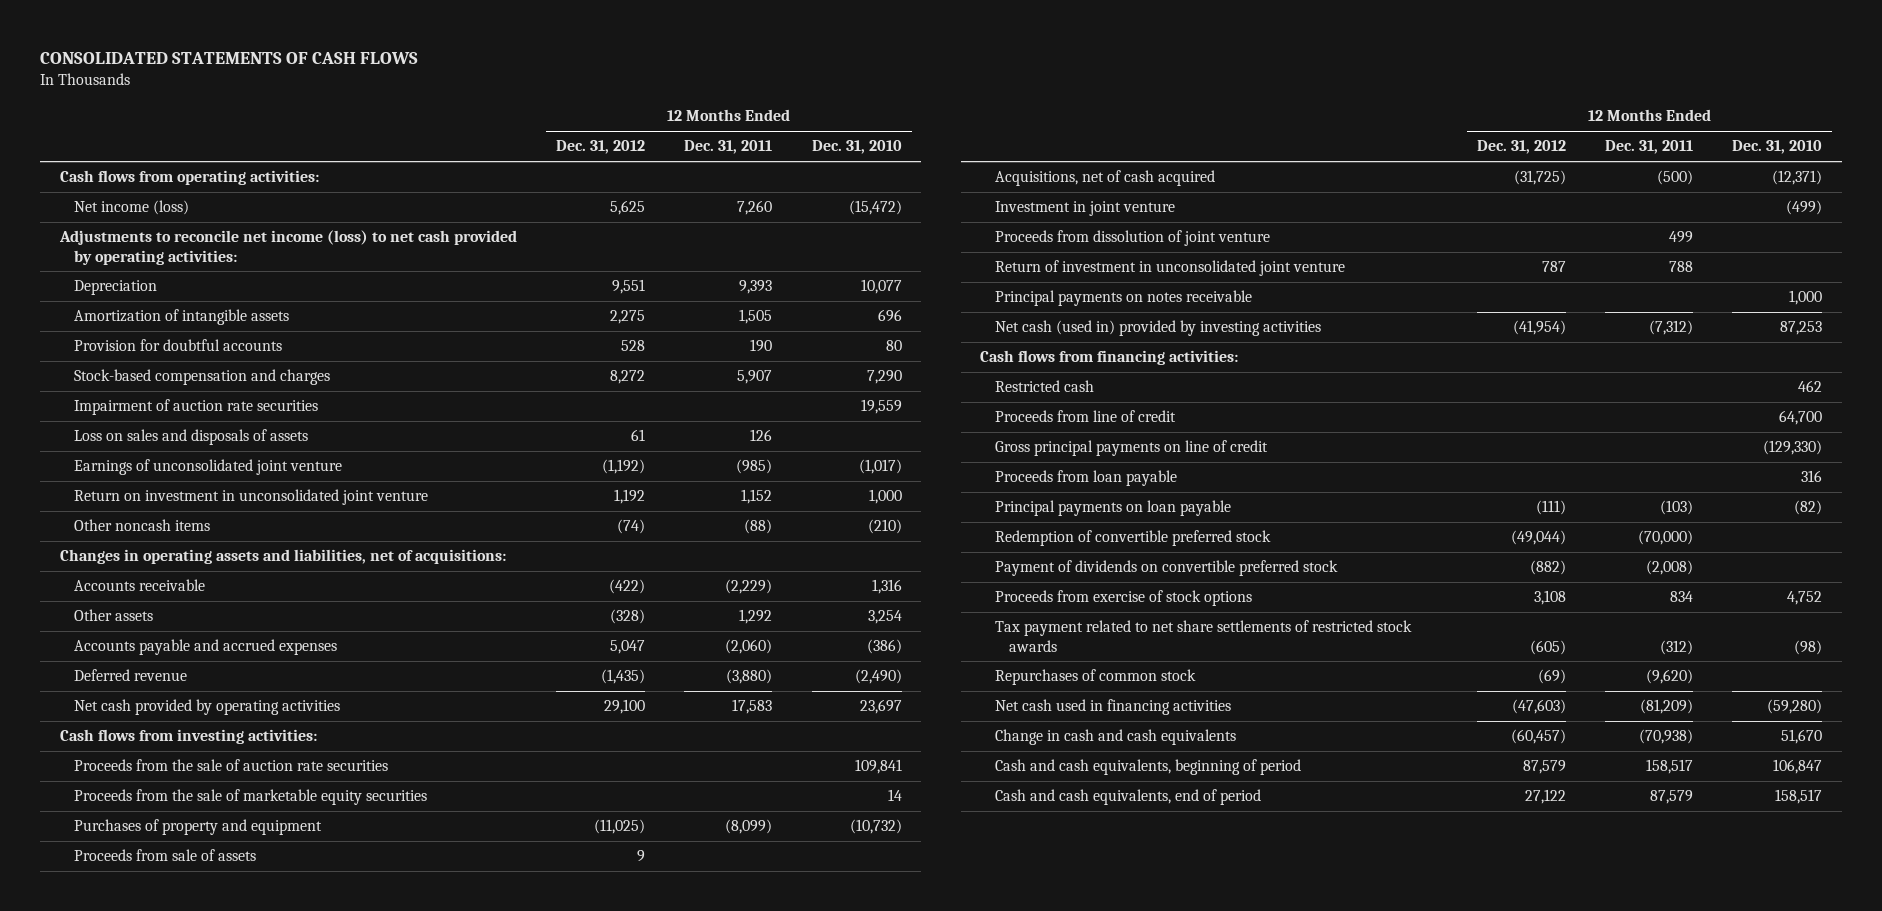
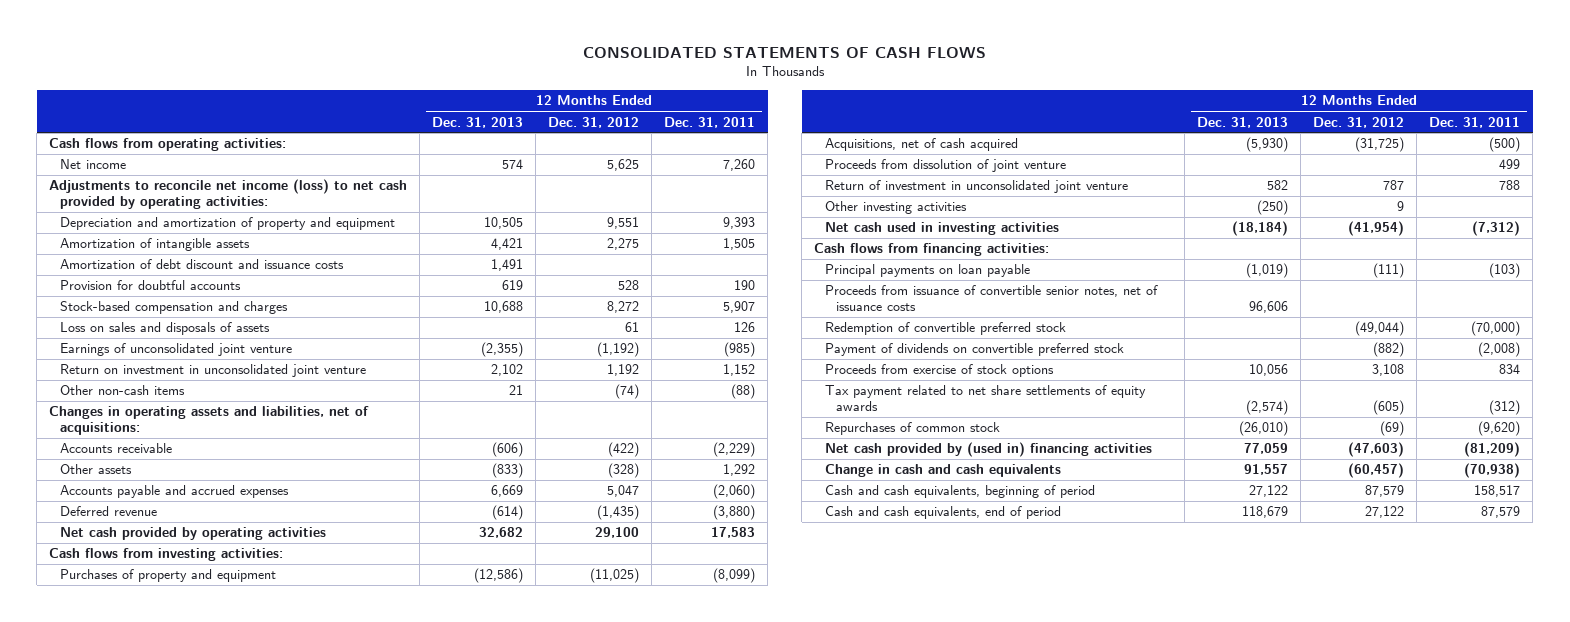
- | 12 Months Ended Dec. 31, 2012 | 12 Months Ended Dec. 31, 2011 | 12 Months Ended Dec. 31, 2010
+ | 12 Months Ended Dec. 31, 2013 | 12 Months Ended Dec. 31, 2012 | 12 Months Ended Dec. 31, 2011
- Net income (loss) | 5,625 | 7,260 | (15,472)
+ Net income | 574 | 5,625 | 7,260
- Depreciation | 9,551 | 9,393 | 10,077
+ Depreciation and amortization of property and equipment | 10,505 | 9,551 | 9,393
+ Amortization of debt discount and issuance costs | 1,491 | |
- Impairment of auction rate securities | | | 19,559
- Other noncash items | (74) | (88) | (210)
+ Other non-cash items | 21 | (74) | (88)
- Proceeds from the sale of auction rate securities | | | 109,841
- Proceeds from the sale of marketable equity securities | | | 14
- Proceeds from sale of assets | 9 | |
- Investment in joint venture | | | (499)
- Principal payments on notes receivable | | | 1,000
- Net cash (used in) provided by investing activities | (41,954) | (7,312) | 87,253
+ Other investing activities | (250) | 9 |
+ Net cash used in investing activities | (18,184) | (41,954) | (7,312)
- Restricted cash | | | 462
- Proceeds from line of credit | | | 64,700
- Gross principal payments on line of credit | | | (129,330)
- Proceeds from loan payable | | | 316
+ Proceeds from issuance of convertible senior notes, net of issuance costs | 96,606 | |
- Tax payment related to net share settlements of restricted stock awards | (605) | (312) | (98)
+ Tax payment related to net share settlements of equity awards | (2,574) | (605) | (312)
- Net cash used in financing activities | (47,603) | (81,209) | (59,280)
+ Net cash provided by (used in) financing activities | 77,059 | (47,603) | (81,209)

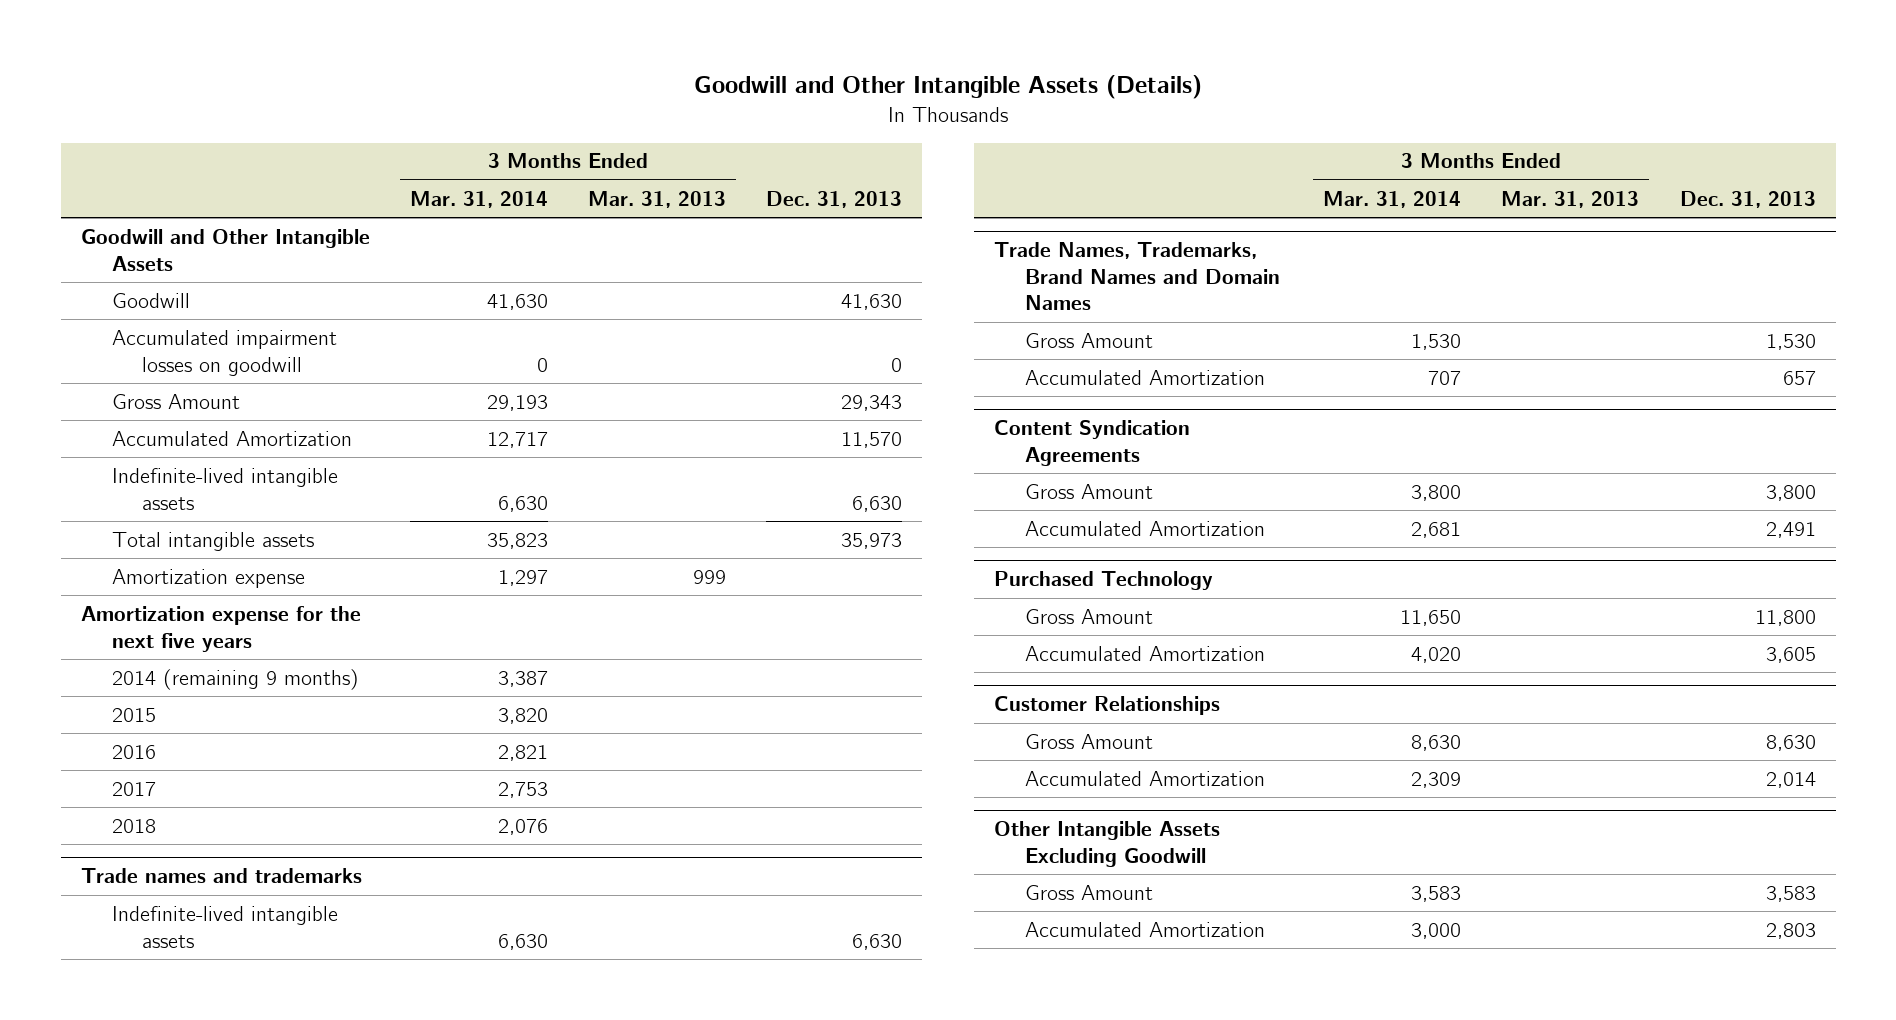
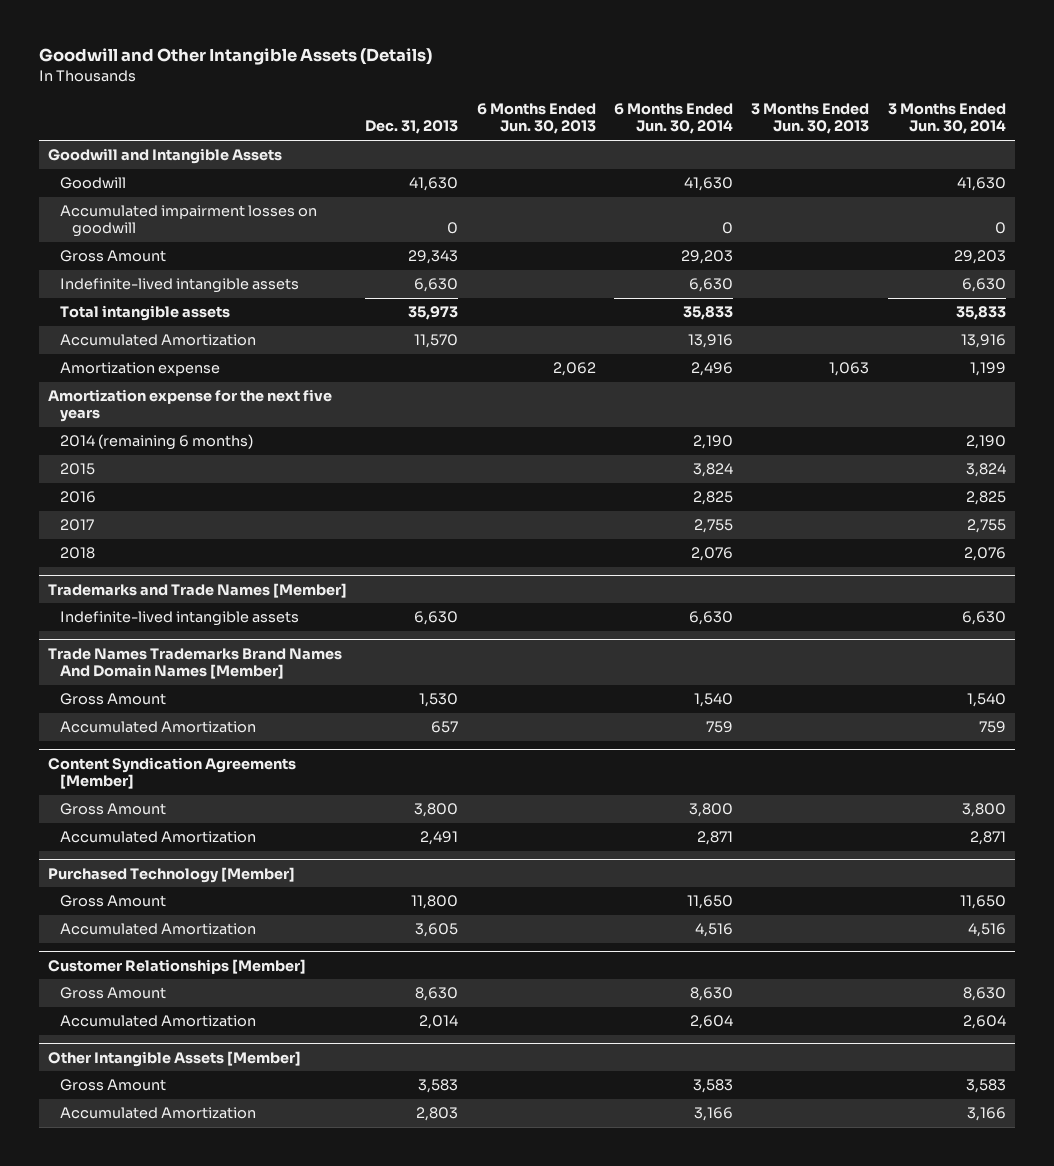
- | 3 Months Ended Mar. 31, 2014 | 3 Months Ended Mar. 31, 2013 | Dec. 31, 2013
+ | Dec. 31, 2013 | 6 Months Ended Jun. 30, 2013 | 6 Months Ended Jun. 30, 2014 | 3 Months Ended Jun. 30, 2013 | 3 Months Ended Jun. 30, 2014
- Goodwill and Other Intangible Assets
+ Goodwill and Intangible Assets
moved down: Accumulated Amortization | 11,570 | | 13,916 | | 13,916
- 2014 (remaining 9 months) | 3,387 | |
+ 2014 (remaining 6 months) | | | 2,190 | | 2,190
- Trade names and trademarks
+ Trademarks and Trade Names [Member]
- Trade Names, Trademarks, Brand Names and Domain Names
+ Trade Names Trademarks Brand Names And Domain Names [Member]
- Content Syndication Agreements
+ Content Syndication Agreements [Member]
- Purchased Technology
+ Purchased Technology [Member]
- Customer Relationships
+ Customer Relationships [Member]
- Other Intangible Assets Excluding Goodwill
+ Other Intangible Assets [Member]

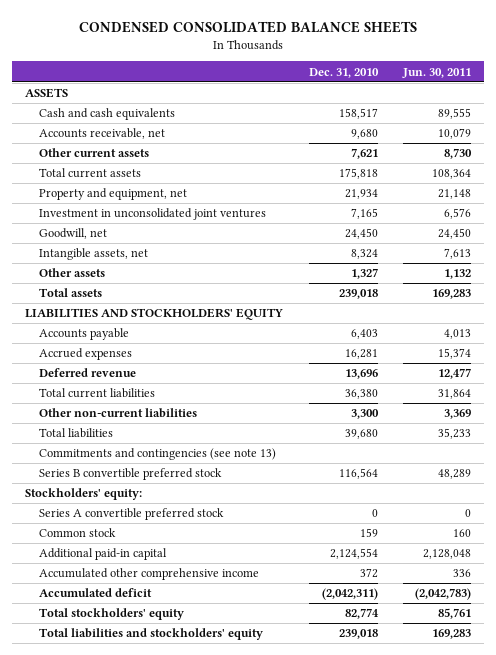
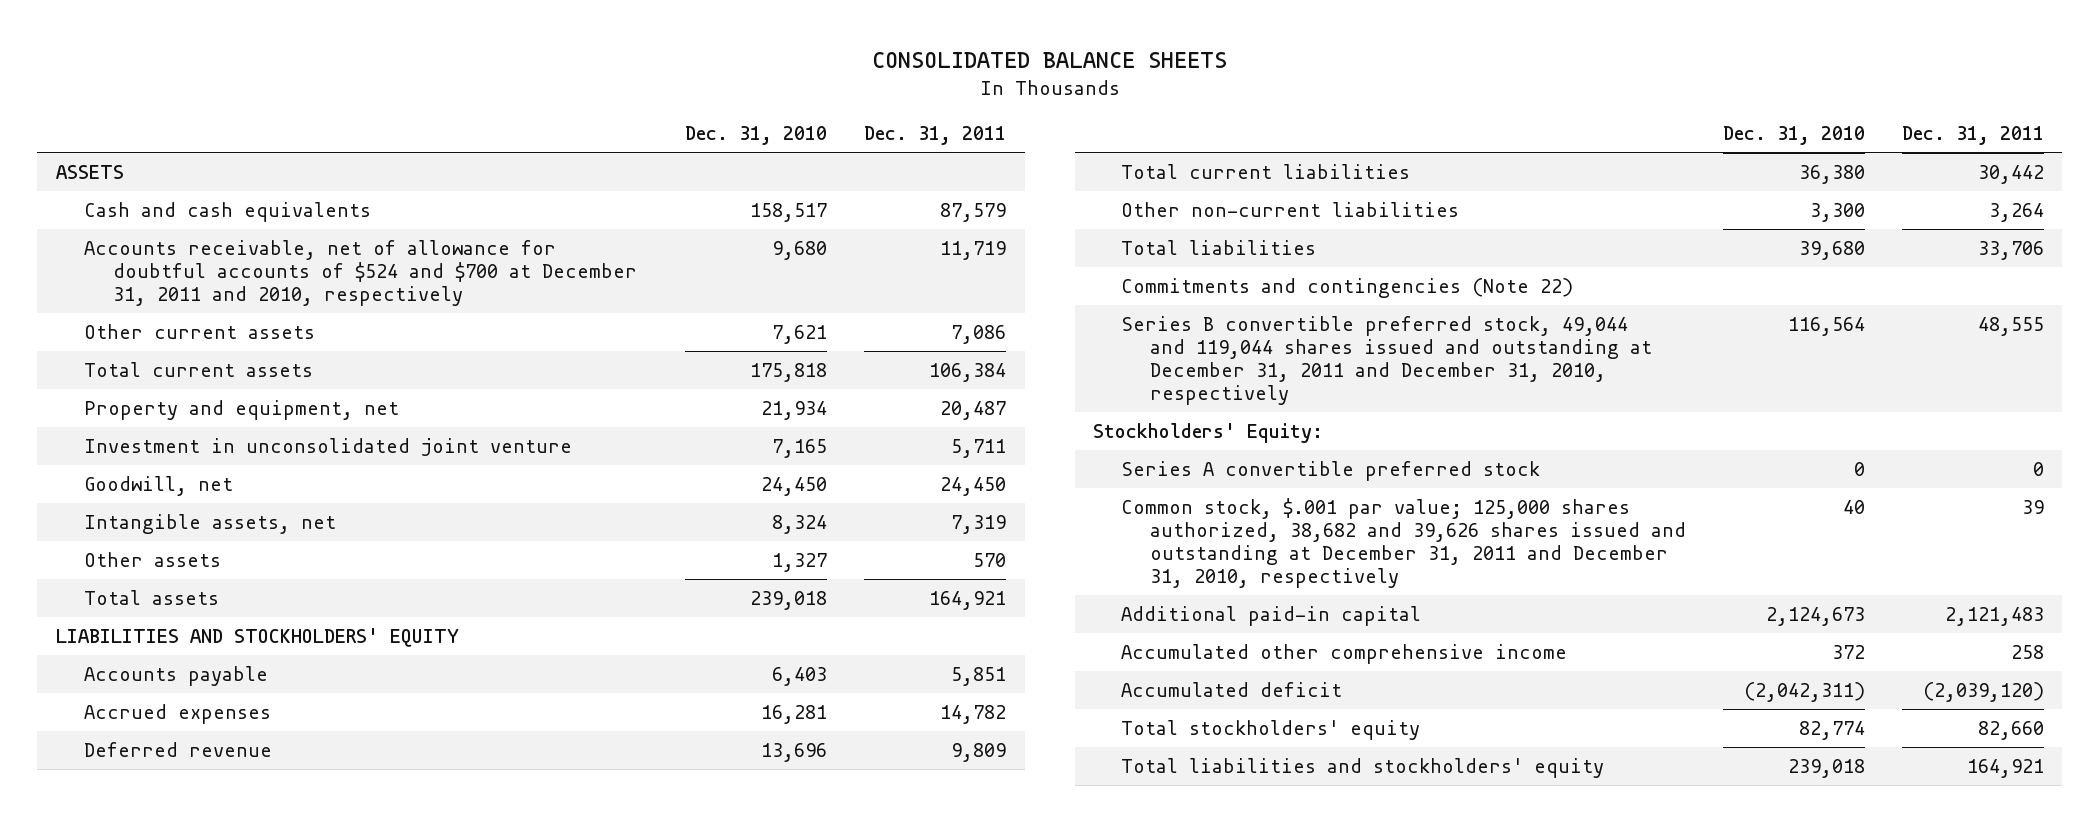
- CONDENSED CONSOLIDATED BALANCE SHEETS
+ CONSOLIDATED BALANCE SHEETS
- | Dec. 31, 2010 | Jun. 30, 2011
+ | Dec. 31, 2010 | Dec. 31, 2011
- Accounts receivable, net | 9,680 | 10,079
+ Accounts receivable, net of allowance for doubtful accounts of $524 and $700 at December 31, 2011 and 2010, respectively | 9,680 | 11,719
- Investment in unconsolidated joint ventures | 7,165 | 6,576
+ Investment in unconsolidated joint venture | 7,165 | 5,711
- Commitments and contingencies (see note 13)
- Series B convertible preferred stock | 116,564 | 48,289
- Stockholders' equity:
+ Commitments and contingencies (Note 22)
+ Series B convertible preferred stock, 49,044 and 119,044 shares issued and outstanding at December 31, 2011 and December 31, 2010, respectively | 116,564 | 48,555
+ Stockholders' Equity:
- Common stock | 159 | 160
- Additional paid-in capital | 2,124,554 | 2,128,048
+ Common stock, $.001 par value; 125,000 shares authorized, 38,682 and 39,626 shares issued and outstanding at December 31, 2011 and December 31, 2010, respectively | 40 | 39
+ Additional paid-in capital | 2,124,673 | 2,121,483

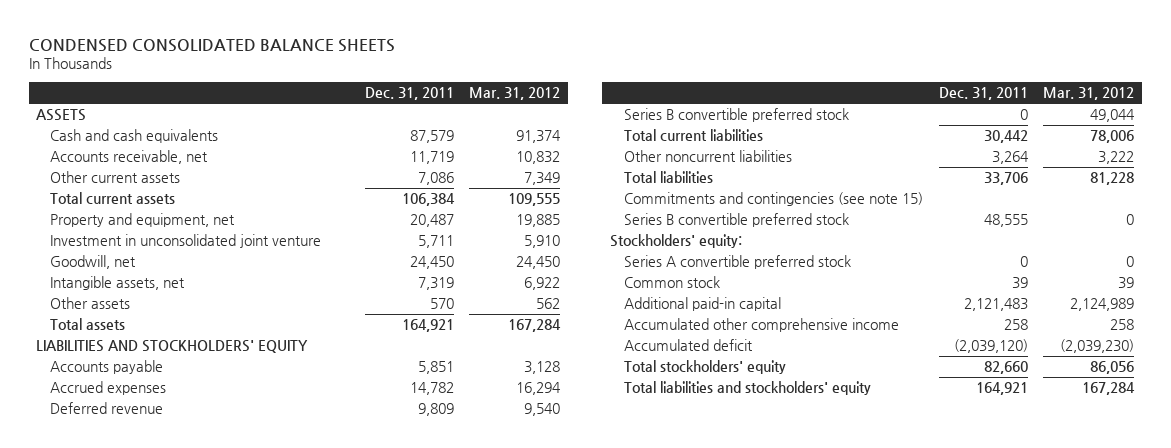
- CONSOLIDATED BALANCE SHEETS
+ CONDENSED CONSOLIDATED BALANCE SHEETS
- | Dec. 31, 2010 | Dec. 31, 2011
+ | Dec. 31, 2011 | Mar. 31, 2012
- Accounts receivable, net of allowance for doubtful accounts of $524 and $700 at December 31, 2011 and 2010, respectively | 9,680 | 11,719
+ Accounts receivable, net | 11,719 | 10,832
+ Series B convertible preferred stock | 0 | 49,044
- Other non-current liabilities | 3,300 | 3,264
+ Other noncurrent liabilities | 3,264 | 3,222
- Commitments and contingencies (Note 22)
- Series B convertible preferred stock, 49,044 and 119,044 shares issued and outstanding at December 31, 2011 and December 31, 2010, respectively | 116,564 | 48,555
- Stockholders' Equity:
+ Commitments and contingencies (see note 15)
+ Series B convertible preferred stock | 48,555 | 0
+ Stockholders' equity:
- Common stock, $.001 par value; 125,000 shares authorized, 38,682 and 39,626 shares issued and outstanding at December 31, 2011 and December 31, 2010, respectively | 40 | 39
+ Common stock | 39 | 39

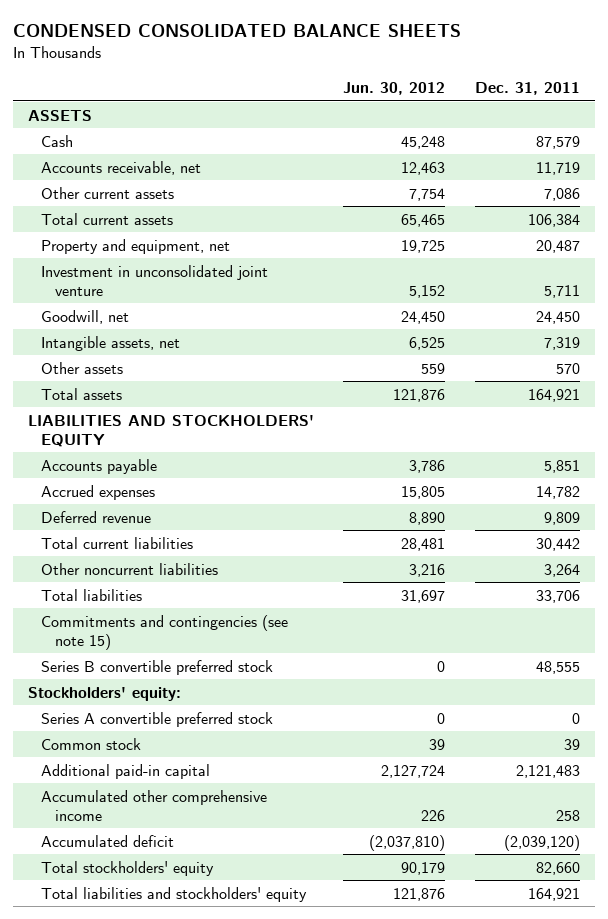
- | Dec. 31, 2011 | Mar. 31, 2012
+ | Jun. 30, 2012 | Dec. 31, 2011
- Cash and cash equivalents | 87,579 | 91,374
+ Cash | 45,248 | 87,579
- Series B convertible preferred stock | 0 | 49,044

